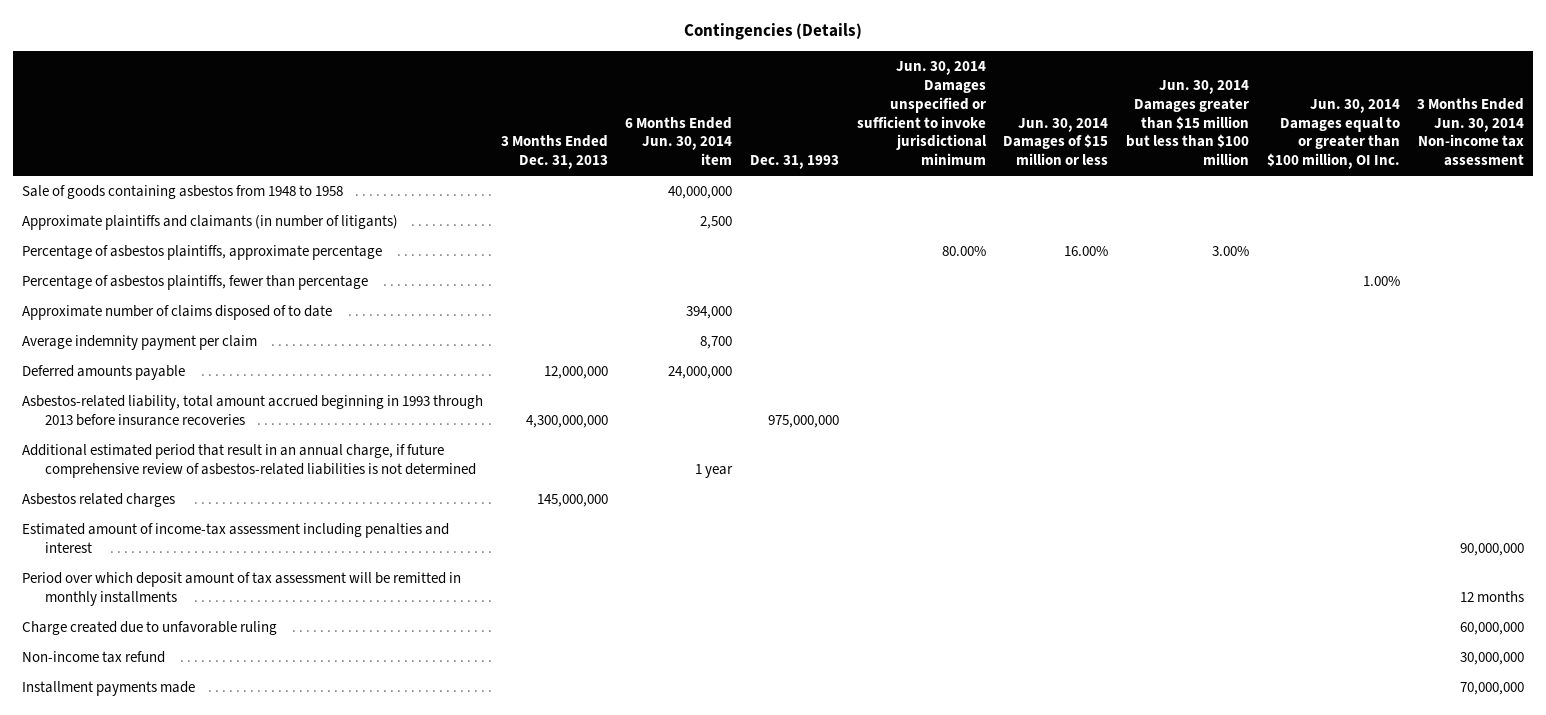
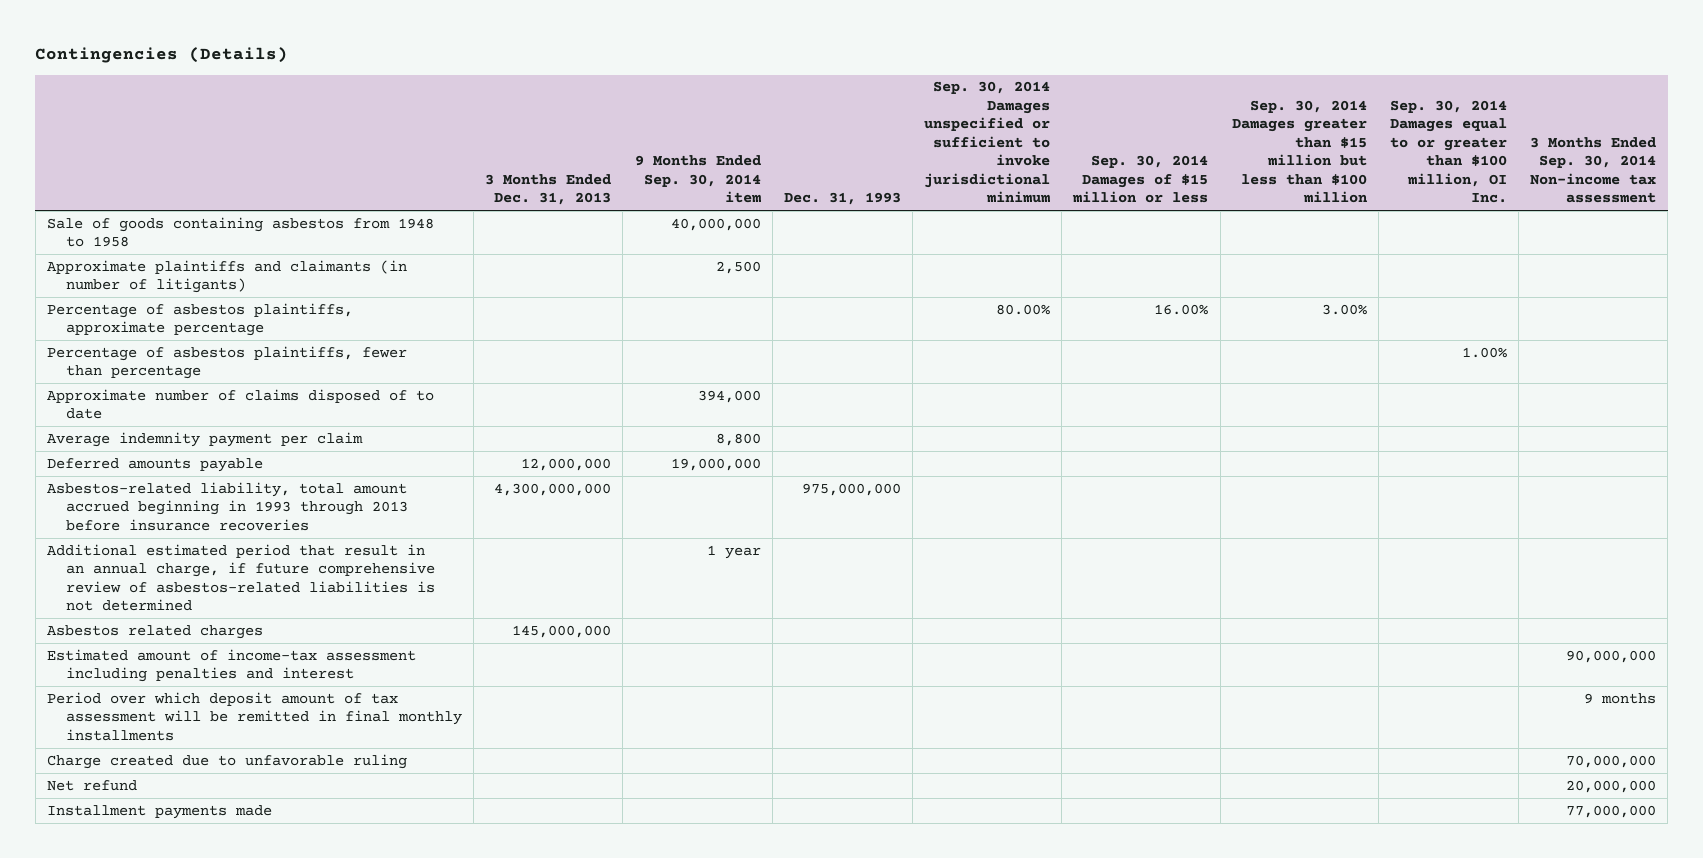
- | 3 Months Ended Dec. 31, 2013 | 6 Months Ended Jun. 30, 2014 item | Dec. 31, 1993 | Jun. 30, 2014 Damages unspecified or sufficient to invoke jurisdictional minimum | Jun. 30, 2014 Damages of $15 million or less | Jun. 30, 2014 Damages greater than $15 million but less than $100 million | Jun. 30, 2014 Damages equal to or greater than $100 million, OI Inc. | 3 Months Ended Jun. 30, 2014 Non-income tax assessment
+ | 3 Months Ended Dec. 31, 2013 | 9 Months Ended Sep. 30, 2014 item | Dec. 31, 1993 | Sep. 30, 2014 Damages unspecified or sufficient to invoke jurisdictional minimum | Sep. 30, 2014 Damages of $15 million or less | Sep. 30, 2014 Damages greater than $15 million but less than $100 million | Sep. 30, 2014 Damages equal to or greater than $100 million, OI Inc. | 3 Months Ended Sep. 30, 2014 Non-income tax assessment
- Period over which deposit amount of tax assessment will be remitted in monthly installments | | | | | | | | 12 months
+ Period over which deposit amount of tax assessment will be remitted in final monthly installments | | | | | | | | 9 months
- Non-income tax refund | | | | | | | | 30,000,000
+ Net refund | | | | | | | | 20,000,000

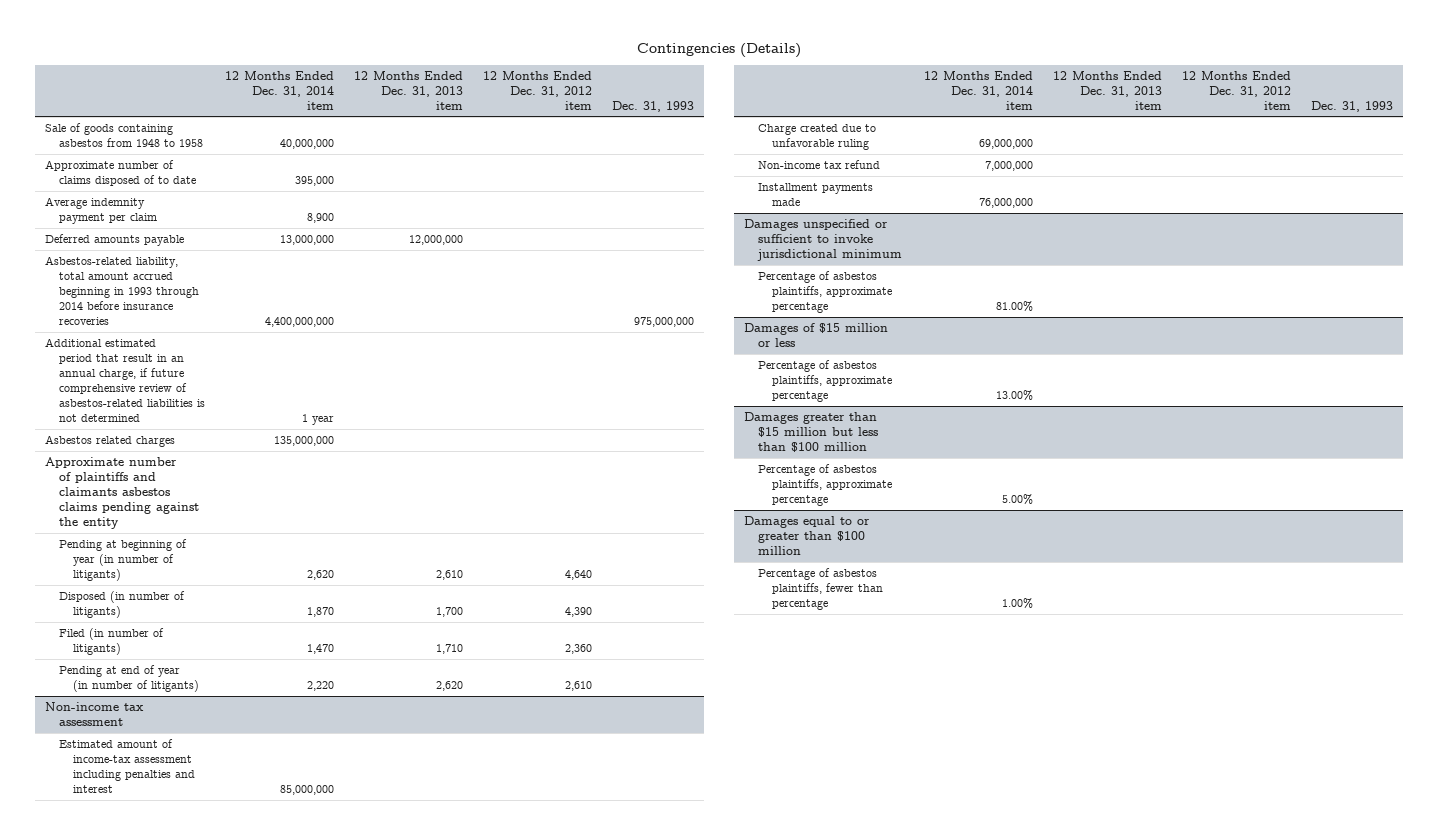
- | 3 Months Ended Dec. 31, 2013 | 9 Months Ended Sep. 30, 2014 item | Dec. 31, 1993 | Sep. 30, 2014 Damages unspecified or sufficient to invoke jurisdictional minimum | Sep. 30, 2014 Damages of $15 million or less | Sep. 30, 2014 Damages greater than $15 million but less than $100 million | Sep. 30, 2014 Damages equal to or greater than $100 million, OI Inc. | 3 Months Ended Sep. 30, 2014 Non-income tax assessment
+ | 12 Months Ended Dec. 31, 2014 item | 12 Months Ended Dec. 31, 2013 item | 12 Months Ended Dec. 31, 2012 item | Dec. 31, 1993
- Approximate plaintiffs and claimants (in number of litigants) | | 2,500 | | | | | |
- Percentage of asbestos plaintiffs, approximate percentage | | | | 80.00% | 16.00% | 3.00% | |
- Percentage of asbestos plaintiffs, fewer than percentage | | | | | | | 1.00% |
- Asbestos-related liability, total amount accrued beginning in 1993 through 2013 before insurance recoveries | 4,300,000,000 | | 975,000,000 | | | | |
+ Asbestos-related liability, total amount accrued beginning in 1993 through 2014 before insurance recoveries | 4,400,000,000 | | | 975,000,000
- Estimated amount of income-tax assessment including penalties and interest | | | | | | | | 90,000,000
- Period over which deposit amount of tax assessment will be remitted in final monthly installments | | | | | | | | 9 months
- Charge created due to unfavorable ruling | | | | | | | | 70,000,000
- Net refund | | | | | | | | 20,000,000
- Installment payments made | | | | | | | | 77,000,000
+ Approximate number of plaintiffs and claimants asbestos claims pending against the entity
+ Pending at beginning of year (in number of litigants) | 2,620 | 2,610 | 4,640 |
+ Disposed (in number of litigants) | 1,870 | 1,700 | 4,390 |
+ Filed (in number of litigants) | 1,470 | 1,710 | 2,360 |
+ Pending at end of year (in number of litigants) | 2,220 | 2,620 | 2,610 |
+ Non-income tax assessment
+ Estimated amount of income-tax assessment including penalties and interest | 85,000,000 | | |
+ Charge created due to unfavorable ruling | 69,000,000 | | |
+ Non-income tax refund | 7,000,000 | | |
+ Installment payments made | 76,000,000 | | |
+ Damages unspecified or sufficient to invoke jurisdictional minimum
+ Percentage of asbestos plaintiffs, approximate percentage | 81.00% | | |
+ Damages of $15 million or less
+ Percentage of asbestos plaintiffs, approximate percentage | 13.00% | | |
+ Damages greater than $15 million but less than $100 million
+ Percentage of asbestos plaintiffs, approximate percentage | 5.00% | | |
+ Damages equal to or greater than $100 million
+ Percentage of asbestos plaintiffs, fewer than percentage | 1.00% | | |

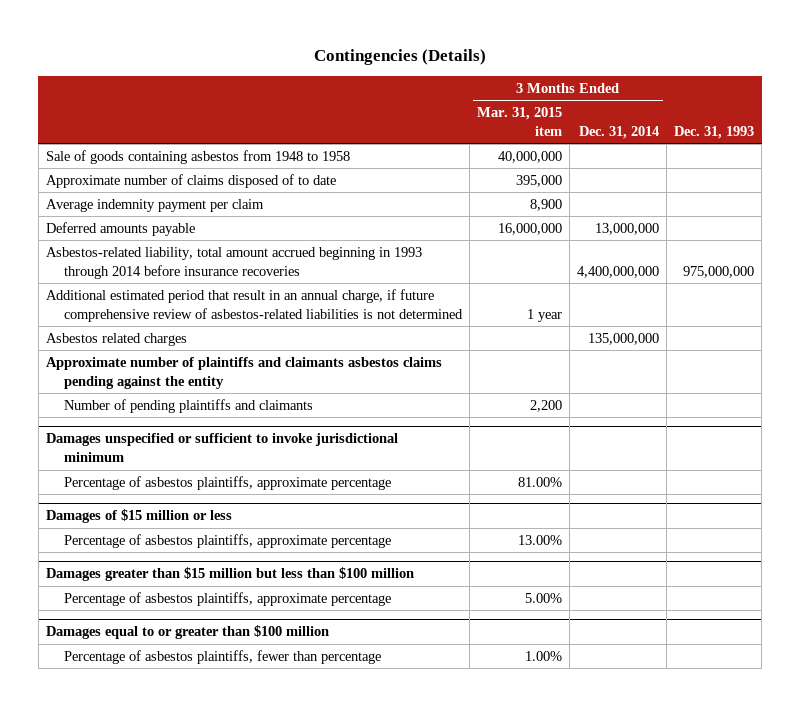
- | 12 Months Ended Dec. 31, 2014 item | 12 Months Ended Dec. 31, 2013 item | 12 Months Ended Dec. 31, 2012 item | Dec. 31, 1993
+ | 3 Months Ended Mar. 31, 2015 item | 3 Months Ended Dec. 31, 2014 | Dec. 31, 1993
- Pending at beginning of year (in number of litigants) | 2,620 | 2,610 | 4,640 |
- Disposed (in number of litigants) | 1,870 | 1,700 | 4,390 |
- Filed (in number of litigants) | 1,470 | 1,710 | 2,360 |
- Pending at end of year (in number of litigants) | 2,220 | 2,620 | 2,610 |
- Non-income tax assessment
- Estimated amount of income-tax assessment including penalties and interest | 85,000,000 | | |
- Charge created due to unfavorable ruling | 69,000,000 | | |
- Non-income tax refund | 7,000,000 | | |
- Installment payments made | 76,000,000 | | |
+ Number of pending plaintiffs and claimants | 2,200 | |

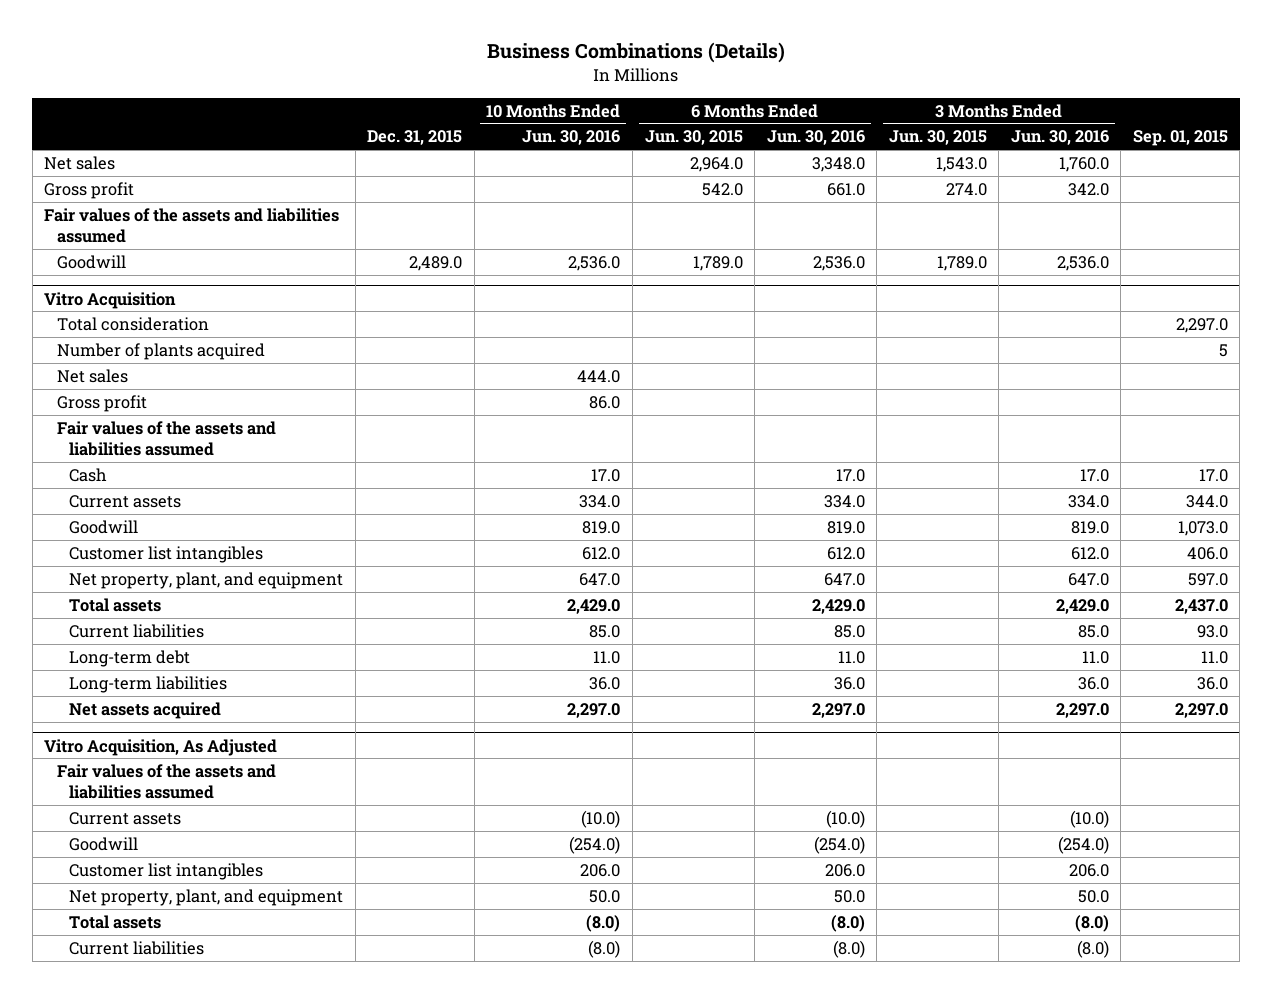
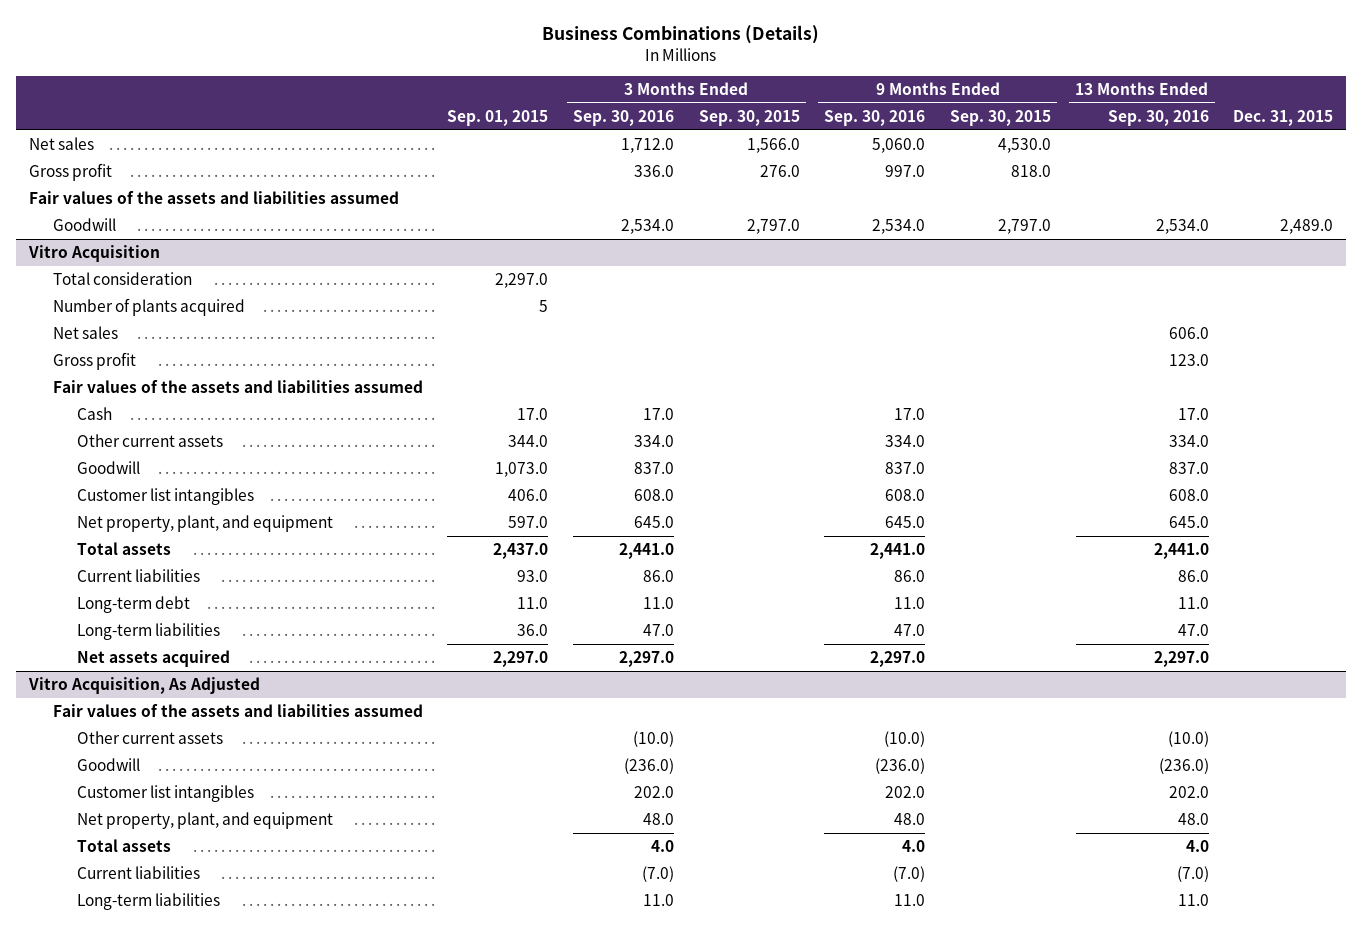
- | Dec. 31, 2015 | 10 Months Ended Jun. 30, 2016 | 6 Months Ended Jun. 30, 2015 | 6 Months Ended Jun. 30, 2016 | 3 Months Ended Jun. 30, 2015 | 3 Months Ended Jun. 30, 2016 | Sep. 01, 2015
+ | Sep. 01, 2015 | 3 Months Ended Sep. 30, 2016 | 3 Months Ended Sep. 30, 2015 | 9 Months Ended Sep. 30, 2016 | 9 Months Ended Sep. 30, 2015 | 13 Months Ended Sep. 30, 2016 | Dec. 31, 2015
@ Vitro Acquisition
- Current assets | | 334.0 | | 334.0 | | 334.0 | 344.0
+ Other current assets | 344.0 | 334.0 | | 334.0 | | 334.0 |
@ Vitro Acquisition, As Adjusted
- Current assets | | (10.0) | | (10.0) | | (10.0) |
+ Other current assets | | (10.0) | | (10.0) | | (10.0) |
+ Long-term liabilities | | 11.0 | | 11.0 | | 11.0 |

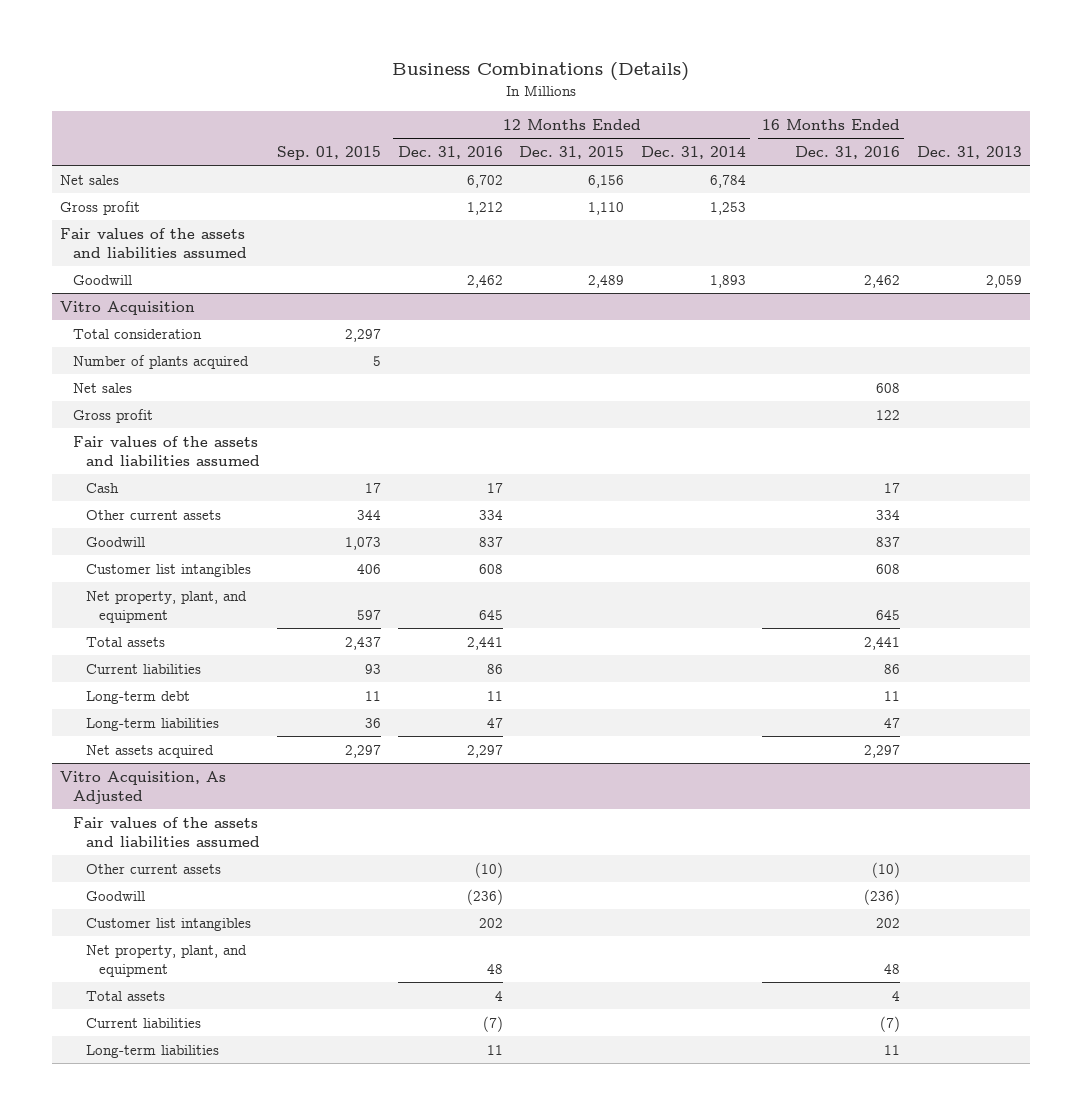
- | Sep. 01, 2015 | 3 Months Ended Sep. 30, 2016 | 3 Months Ended Sep. 30, 2015 | 9 Months Ended Sep. 30, 2016 | 9 Months Ended Sep. 30, 2015 | 13 Months Ended Sep. 30, 2016 | Dec. 31, 2015
+ | Sep. 01, 2015 | 12 Months Ended Dec. 31, 2016 | 12 Months Ended Dec. 31, 2015 | 12 Months Ended Dec. 31, 2014 | 16 Months Ended Dec. 31, 2016 | Dec. 31, 2013
@ Vitro Acquisition
- Total consideration | 2,297.0 | | | | | |
+ Total consideration | 2,297 | | | | |
- Cash | 17.0 | 17.0 | | 17.0 | | 17.0 |
- Other current assets | 344.0 | 334.0 | | 334.0 | | 334.0 |
- Goodwill | 1,073.0 | 837.0 | | 837.0 | | 837.0 |
- Customer list intangibles | 406.0 | 608.0 | | 608.0 | | 608.0 |
- Net property, plant, and equipment | 597.0 | 645.0 | | 645.0 | | 645.0 |
- Total assets | 2,437.0 | 2,441.0 | | 2,441.0 | | 2,441.0 |
- Current liabilities | 93.0 | 86.0 | | 86.0 | | 86.0 |
- Long-term debt | 11.0 | 11.0 | | 11.0 | | 11.0 |
- Long-term liabilities | 36.0 | 47.0 | | 47.0 | | 47.0 |
- Net assets acquired | 2,297.0 | 2,297.0 | | 2,297.0 | | 2,297.0 |
+ Cash | 17 | 17 | | | 17 |
+ Other current assets | 344 | 334 | | | 334 |
+ Goodwill | 1,073 | 837 | | | 837 |
+ Customer list intangibles | 406 | 608 | | | 608 |
+ Net property, plant, and equipment | 597 | 645 | | | 645 |
+ Total assets | 2,437 | 2,441 | | | 2,441 |
+ Current liabilities | 93 | 86 | | | 86 |
+ Long-term debt | 11 | 11 | | | 11 |
+ Long-term liabilities | 36 | 47 | | | 47 |
+ Net assets acquired | 2,297 | 2,297 | | | 2,297 |

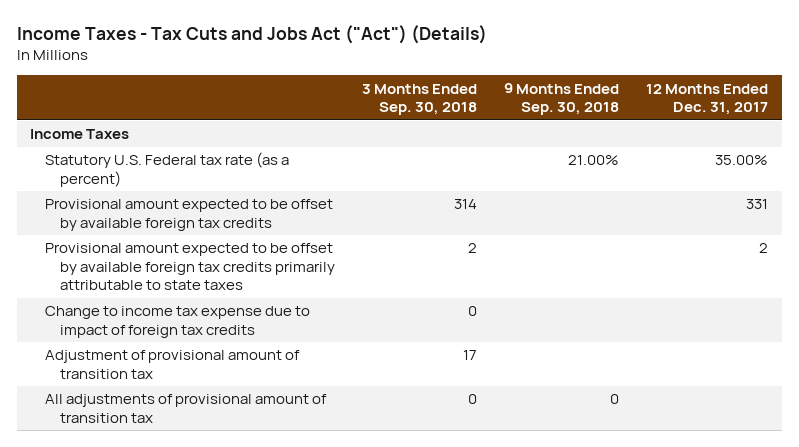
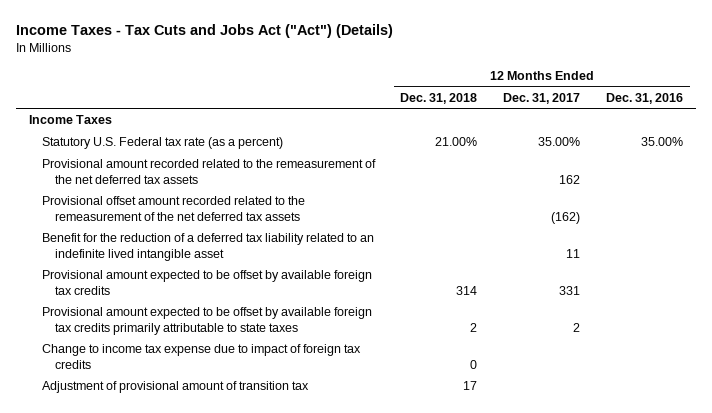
- | 3 Months Ended Sep. 30, 2018 | 9 Months Ended Sep. 30, 2018 | 12 Months Ended Dec. 31, 2017
+ | 12 Months Ended Dec. 31, 2018 | 12 Months Ended Dec. 31, 2017 | 12 Months Ended Dec. 31, 2016
+ Provisional amount recorded related to the remeasurement of the net deferred tax assets | | 162 |
+ Provisional offset amount recorded related to the remeasurement of the net deferred tax assets | | (162) |
+ Benefit for the reduction of a deferred tax liability related to an indefinite lived intangible asset | | 11 |
- All adjustments of provisional amount of transition tax | 0 | 0 |

